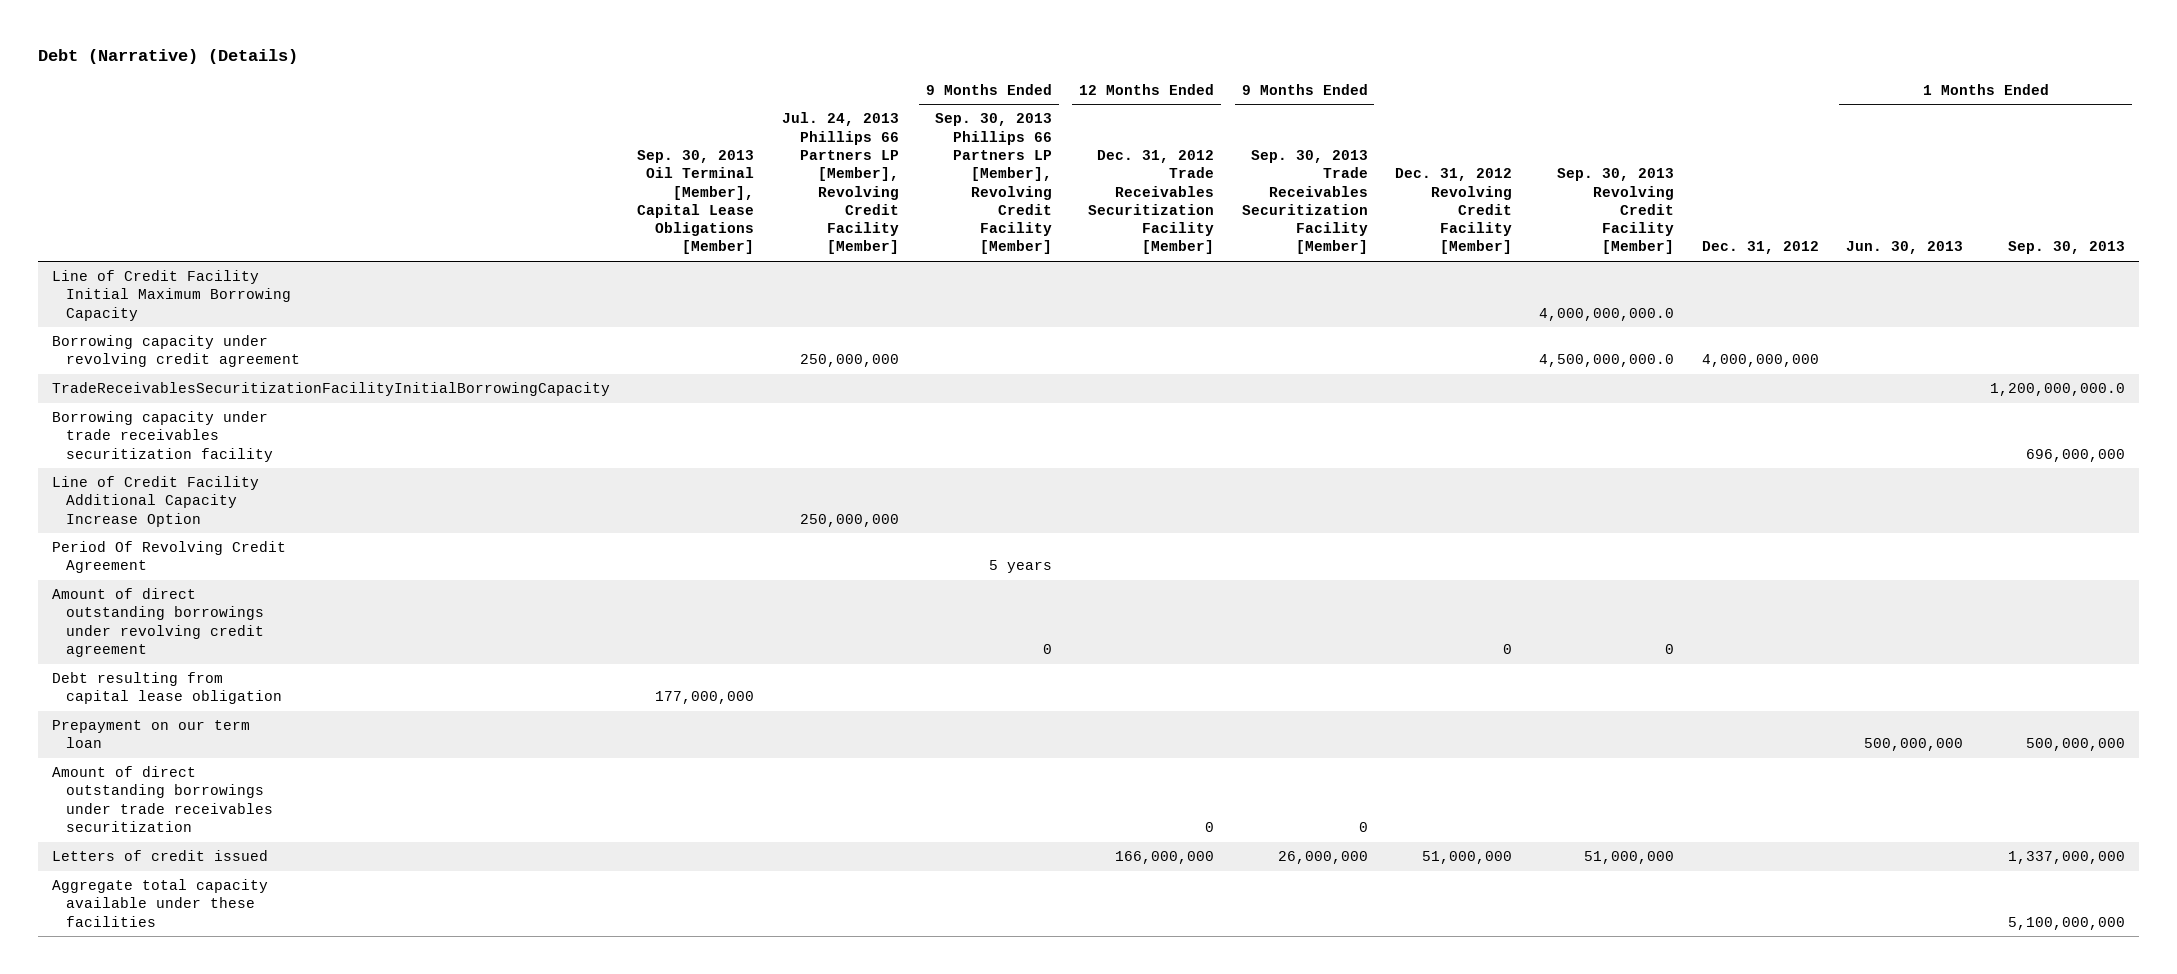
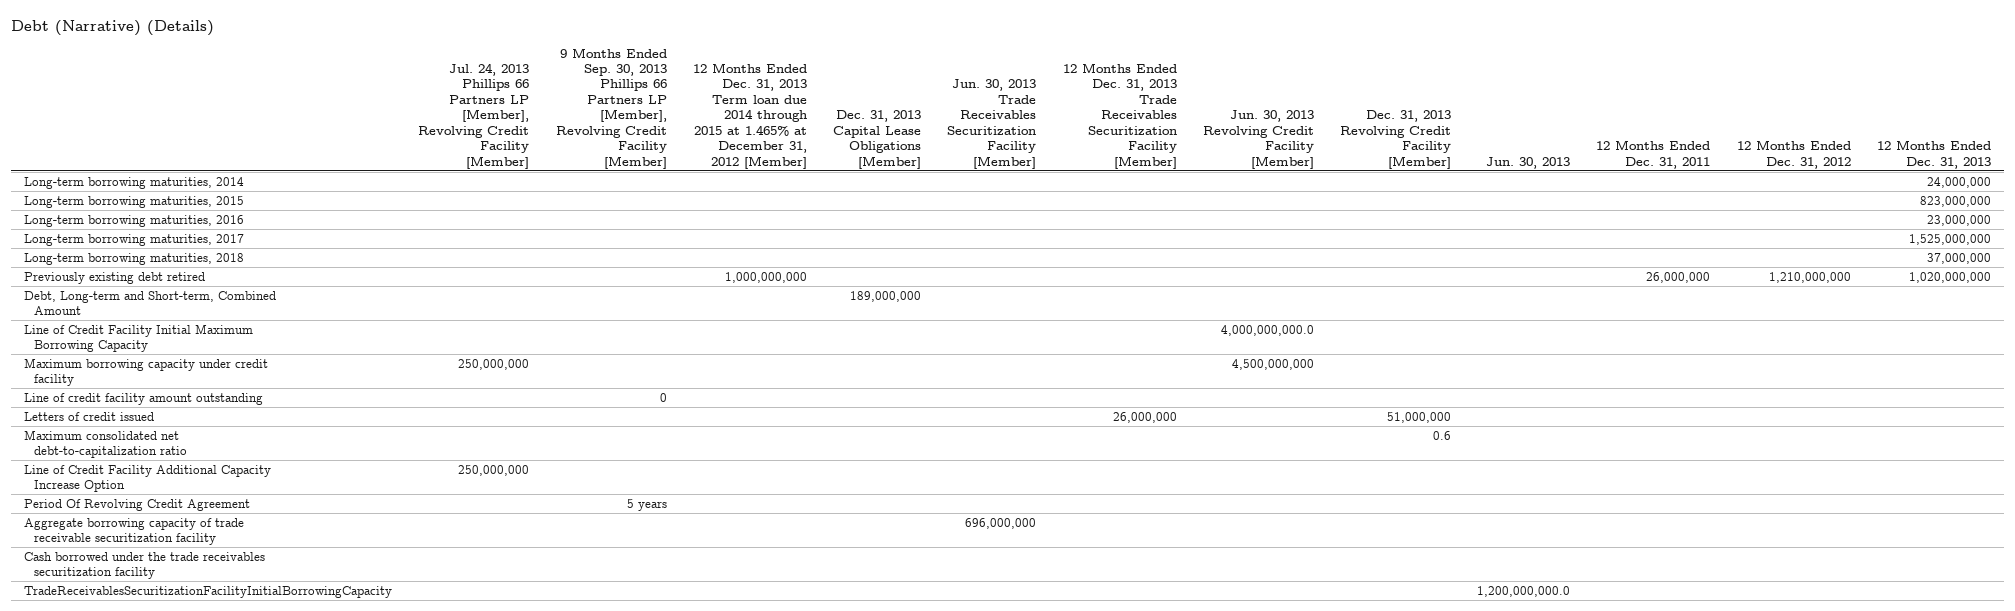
- | Sep. 30, 2013 Oil Terminal [Member], Capital Lease Obligations [Member] | Jul. 24, 2013 Phillips 66 Partners LP [Member], Revolving Credit Facility [Member] | 9 Months Ended Sep. 30, 2013 Phillips 66 Partners LP [Member], Revolving Credit Facility [Member] | 12 Months Ended Dec. 31, 2012 Trade Receivables Securitization Facility [Member] | 9 Months Ended Sep. 30, 2013 Trade Receivables Securitization Facility [Member] | Dec. 31, 2012 Revolving Credit Facility [Member] | Sep. 30, 2013 Revolving Credit Facility [Member] | Dec. 31, 2012 | 1 Months Ended Jun. 30, 2013 | 1 Months Ended Sep. 30, 2013
+ | Jul. 24, 2013 Phillips 66 Partners LP [Member], Revolving Credit Facility [Member] | 9 Months Ended Sep. 30, 2013 Phillips 66 Partners LP [Member], Revolving Credit Facility [Member] | 12 Months Ended Dec. 31, 2013 Term loan due 2014 through 2015 at 1.465% at December 31, 2012 [Member] | Dec. 31, 2013 Capital Lease Obligations [Member] | Jun. 30, 2013 Trade Receivables Securitization Facility [Member] | 12 Months Ended Dec. 31, 2013 Trade Receivables Securitization Facility [Member] | Jun. 30, 2013 Revolving Credit Facility [Member] | Dec. 31, 2013 Revolving Credit Facility [Member] | Jun. 30, 2013 | 12 Months Ended Dec. 31, 2011 | 12 Months Ended Dec. 31, 2012 | 12 Months Ended Dec. 31, 2013
+ Long-term borrowing maturities, 2014 | | | | | | | | | | | | 24,000,000
+ Long-term borrowing maturities, 2015 | | | | | | | | | | | | 823,000,000
+ Long-term borrowing maturities, 2016 | | | | | | | | | | | | 23,000,000
+ Long-term borrowing maturities, 2017 | | | | | | | | | | | | 1,525,000,000
+ Long-term borrowing maturities, 2018 | | | | | | | | | | | | 37,000,000
+ Previously existing debt retired | | | 1,000,000,000 | | | | | | | 26,000,000 | 1,210,000,000 | 1,020,000,000
+ Debt, Long-term and Short-term, Combined Amount | | | | 189,000,000 | | | | | | | |
- Borrowing capacity under revolving credit agreement | | 250,000,000 | | | | | 4,500,000,000.0 | 4,000,000,000 | |
- Borrowing capacity under trade receivables securitization facility | | | | | | | | | | 696,000,000
+ Maximum borrowing capacity under credit facility | 250,000,000 | | | | | | 4,500,000,000 | | | | |
+ Line of credit facility amount outstanding | | 0 | | | | | | | | | |
moved up: Letters of credit issued | | | | | | 26,000,000 | | 51,000,000 | | | |
+ Maximum consolidated net debt-to-capitalization ratio | | | | | | | | 0.6 | | | |
- Amount of direct outstanding borrowings under revolving credit agreement | | | 0 | | | 0 | 0 | | |
- Debt resulting from capital lease obligation | 177,000,000 | | | | | | | | |
- Prepayment on our term loan | | | | | | | | | 500,000,000 | 500,000,000
- Amount of direct outstanding borrowings under trade receivables securitization | | | | 0 | 0 | | | | |
- Aggregate total capacity available under these facilities | | | | | | | | | | 5,100,000,000
+ Aggregate borrowing capacity of trade receivable securitization facility | | | | | 696,000,000 | | | | | | |
+ Cash borrowed under the trade receivables securitization facility
moved down: TradeReceivablesSecuritizationFacilityInitialBorrowingCapacity | | | | | | | | | 1,200,000,000.0 | | |

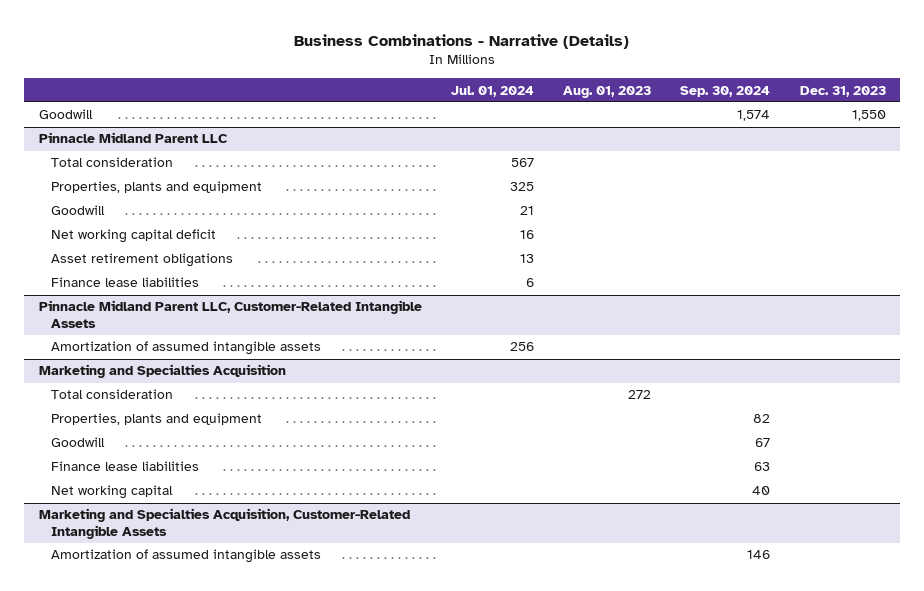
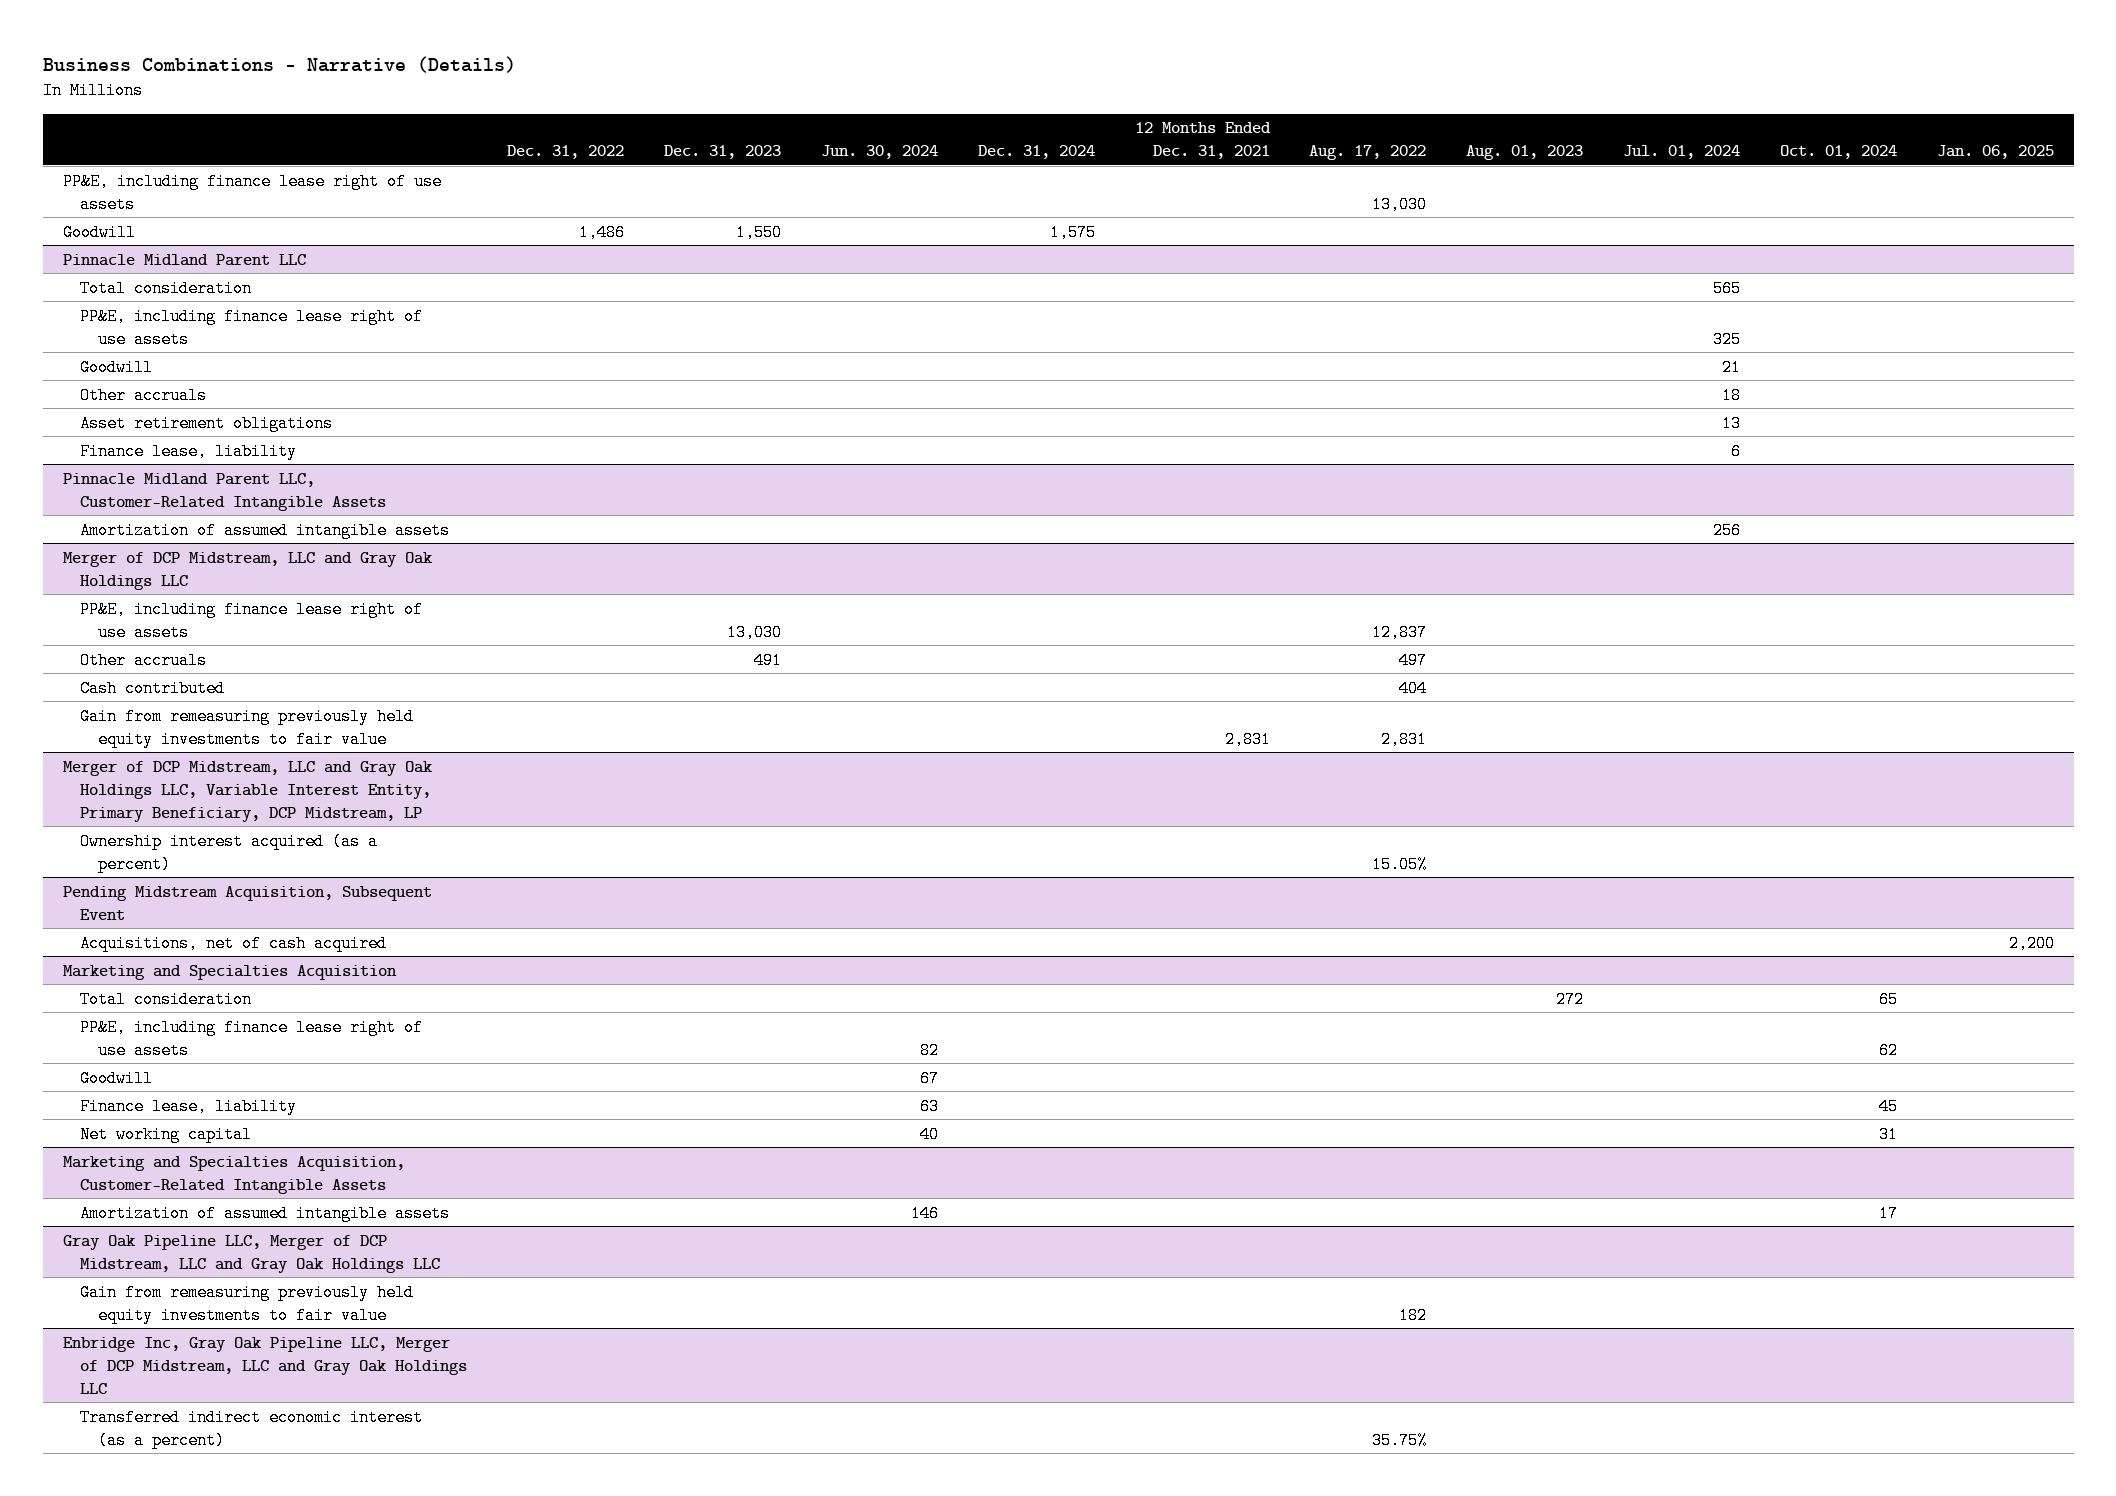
- | Jul. 01, 2024 | Aug. 01, 2023 | Sep. 30, 2024 | Dec. 31, 2023
+ | Dec. 31, 2022 | Dec. 31, 2023 | Jun. 30, 2024 | Dec. 31, 2024 | 12 Months Ended Dec. 31, 2021 | Aug. 17, 2022 | Aug. 01, 2023 | Jul. 01, 2024 | Oct. 01, 2024 | Jan. 06, 2025
+ PP&E, including finance lease right of use assets | | | | | | 13,030 | | | |
@ Pinnacle Midland Parent LLC
- Total consideration | 567 | | |
- Properties, plants and equipment | 325 | | |
+ Total consideration | | | | | | | | 565 | |
+ PP&E, including finance lease right of use assets | | | | | | | | 325 | |
- Net working capital deficit | 16 | | |
+ Other accruals | | | | | | | | 18 | |
- Finance lease liabilities | 6 | | |
+ Finance lease, liability | | | | | | | | 6 | |
+ Merger of DCP Midstream, LLC and Gray Oak Holdings LLC
+ PP&E, including finance lease right of use assets | | 13,030 | | | | 12,837 | | | |
+ Other accruals | | 491 | | | | 497 | | | |
+ Cash contributed | | | | | | 404 | | | |
+ Gain from remeasuring previously held equity investments to fair value | | | | | 2,831 | 2,831 | | | |
+ Merger of DCP Midstream, LLC and Gray Oak Holdings LLC, Variable Interest Entity, Primary Beneficiary, DCP Midstream, LP
+ Ownership interest acquired (as a percent) | | | | | | 15.05% | | | |
+ Pending Midstream Acquisition, Subsequent Event
+ Acquisitions, net of cash acquired | | | | | | | | | | 2,200
@ Marketing and Specialties Acquisition
- Properties, plants and equipment | | | 82 |
+ PP&E, including finance lease right of use assets | | | 82 | | | | | | 62 |
- Finance lease liabilities | | | 63 |
+ Finance lease, liability | | | 63 | | | | | | 45 |
+ Gray Oak Pipeline LLC, Merger of DCP Midstream, LLC and Gray Oak Holdings LLC
+ Gain from remeasuring previously held equity investments to fair value | | | | | | 182 | | | |
+ Enbridge Inc, Gray Oak Pipeline LLC, Merger of DCP Midstream, LLC and Gray Oak Holdings LLC
+ Transferred indirect economic interest (as a percent) | | | | | | 35.75% | | | |

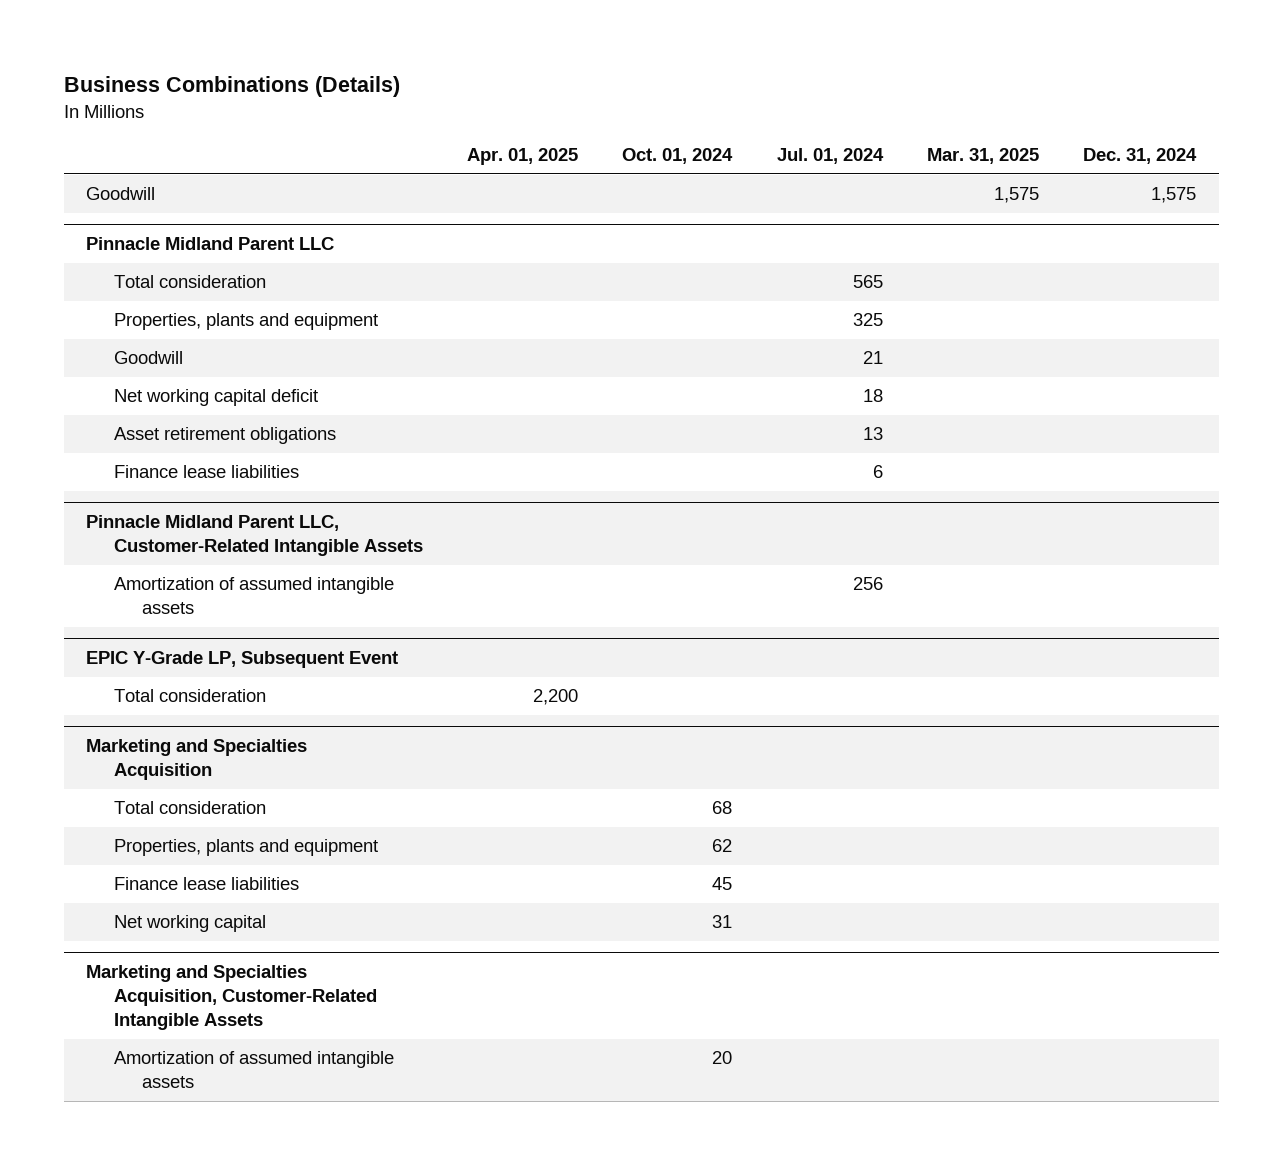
- Business Combinations - Narrative (Details)
+ Business Combinations (Details)
- | Dec. 31, 2022 | Dec. 31, 2023 | Jun. 30, 2024 | Dec. 31, 2024 | 12 Months Ended Dec. 31, 2021 | Aug. 17, 2022 | Aug. 01, 2023 | Jul. 01, 2024 | Oct. 01, 2024 | Jan. 06, 2025
+ | Apr. 01, 2025 | Oct. 01, 2024 | Jul. 01, 2024 | Mar. 31, 2025 | Dec. 31, 2024
- PP&E, including finance lease right of use assets | | | | | | 13,030 | | | |
@ Pinnacle Midland Parent LLC
- PP&E, including finance lease right of use assets | | | | | | | | 325 | |
+ Properties, plants and equipment | | | 325 | |
- Other accruals | | | | | | | | 18 | |
+ Net working capital deficit | | | 18 | |
- Finance lease, liability | | | | | | | | 6 | |
+ Finance lease liabilities | | | 6 | |
- Merger of DCP Midstream, LLC and Gray Oak Holdings LLC
- PP&E, including finance lease right of use assets | | 13,030 | | | | 12,837 | | | |
- Other accruals | | 491 | | | | 497 | | | |
- Cash contributed | | | | | | 404 | | | |
- Gain from remeasuring previously held equity investments to fair value | | | | | 2,831 | 2,831 | | | |
- Merger of DCP Midstream, LLC and Gray Oak Holdings LLC, Variable Interest Entity, Primary Beneficiary, DCP Midstream, LP
- Ownership interest acquired (as a percent) | | | | | | 15.05% | | | |
- Pending Midstream Acquisition, Subsequent Event
- Acquisitions, net of cash acquired | | | | | | | | | | 2,200
+ EPIC Y-Grade LP, Subsequent Event
+ Total consideration | 2,200 | | | |
@ Marketing and Specialties Acquisition
- Total consideration | | | | | | | 272 | | 65 |
- PP&E, including finance lease right of use assets | | | 82 | | | | | | 62 |
- Goodwill | | | 67 | | | | | | |
- Finance lease, liability | | | 63 | | | | | | 45 |
+ Total consideration | | 68 | | |
+ Properties, plants and equipment | | 62 | | |
+ Finance lease liabilities | | 45 | | |
@ Marketing and Specialties Acquisition, Customer-Related Intangible Assets
- Amortization of assumed intangible assets | | | 146 | | | | | | 17 |
- Gray Oak Pipeline LLC, Merger of DCP Midstream, LLC and Gray Oak Holdings LLC
- Gain from remeasuring previously held equity investments to fair value | | | | | | 182 | | | |
- Enbridge Inc, Gray Oak Pipeline LLC, Merger of DCP Midstream, LLC and Gray Oak Holdings LLC
- Transferred indirect economic interest (as a percent) | | | | | | 35.75% | | | |
@ Marketing and Specialties Acquisition, Customer-Related Intangible Assets
+ Amortization of assumed intangible assets | | 20 | | |

